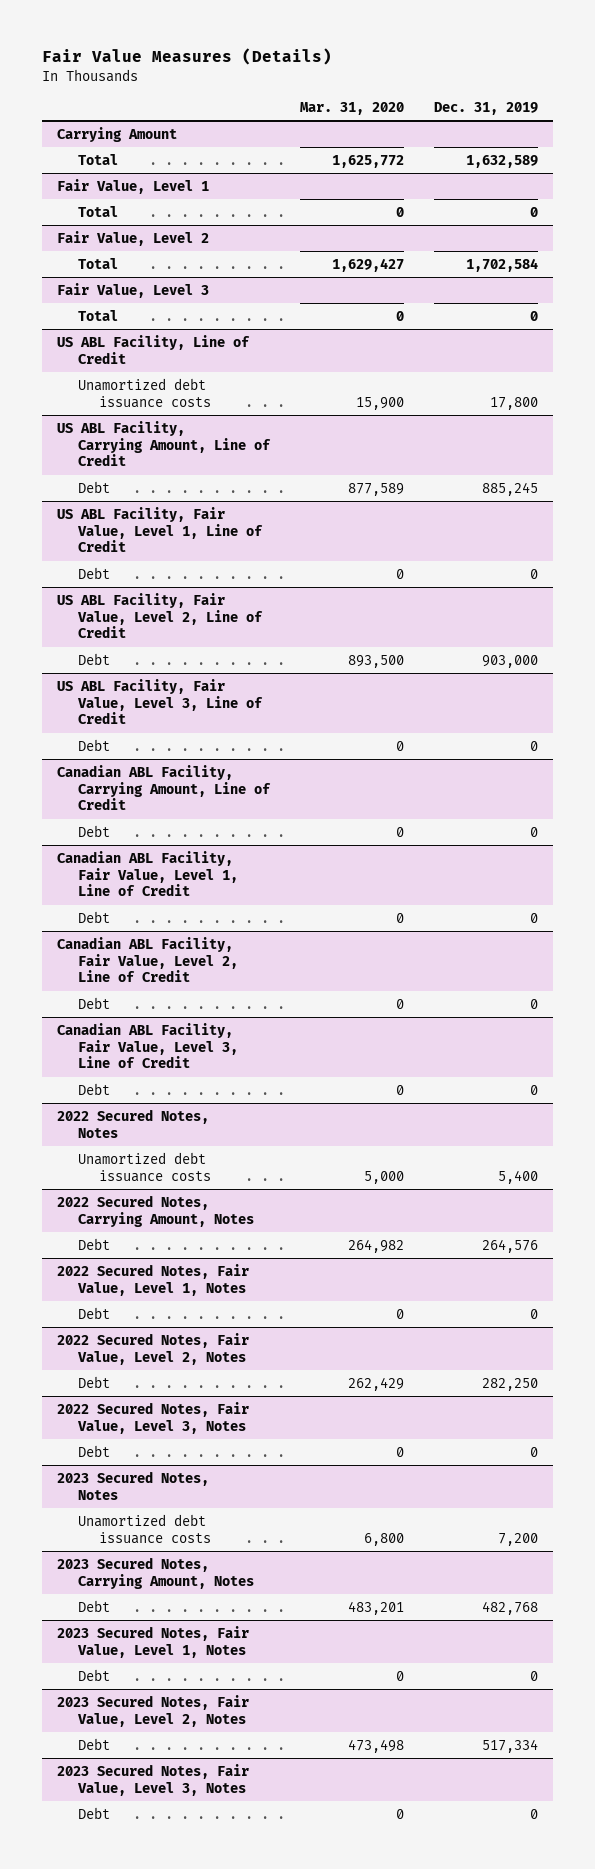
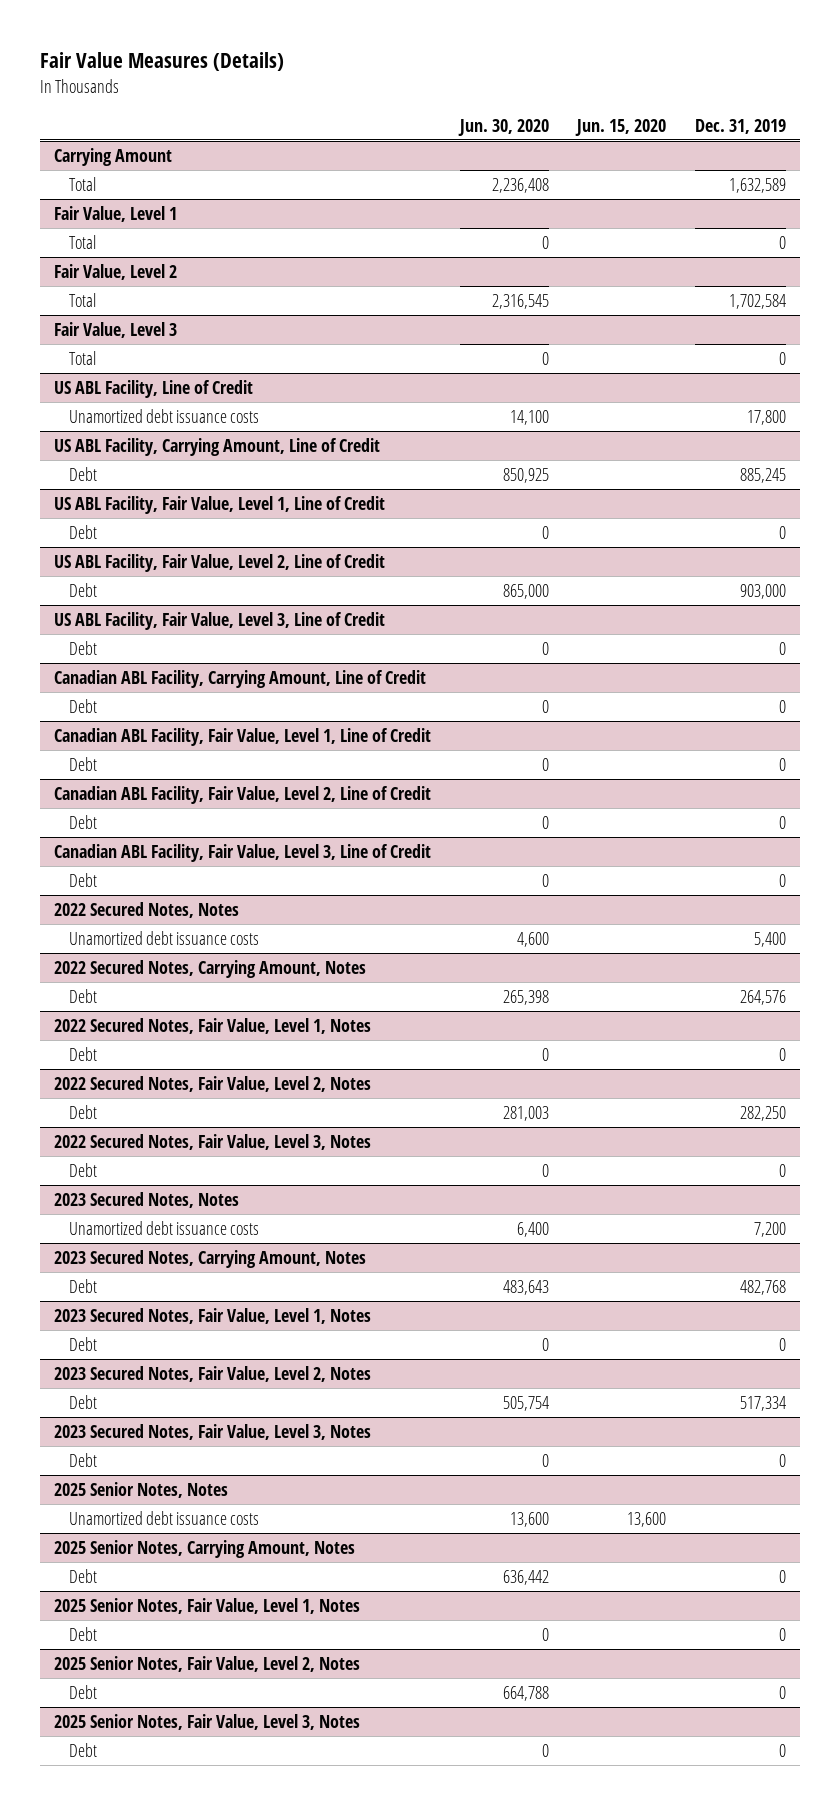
- | Mar. 31, 2020 | Dec. 31, 2019
+ | Jun. 30, 2020 | Jun. 15, 2020 | Dec. 31, 2019
+ 2025 Senior Notes, Notes
+ Unamortized debt issuance costs | 13,600 | 13,600 |
+ 2025 Senior Notes, Carrying Amount, Notes
+ Debt | 636,442 | | 0
+ 2025 Senior Notes, Fair Value, Level 1, Notes
+ Debt | 0 | | 0
+ 2025 Senior Notes, Fair Value, Level 2, Notes
+ Debt | 664,788 | | 0
+ 2025 Senior Notes, Fair Value, Level 3, Notes
+ Debt | 0 | | 0

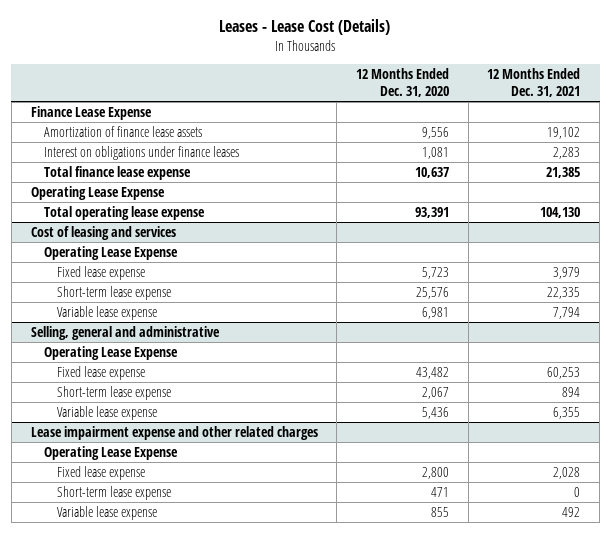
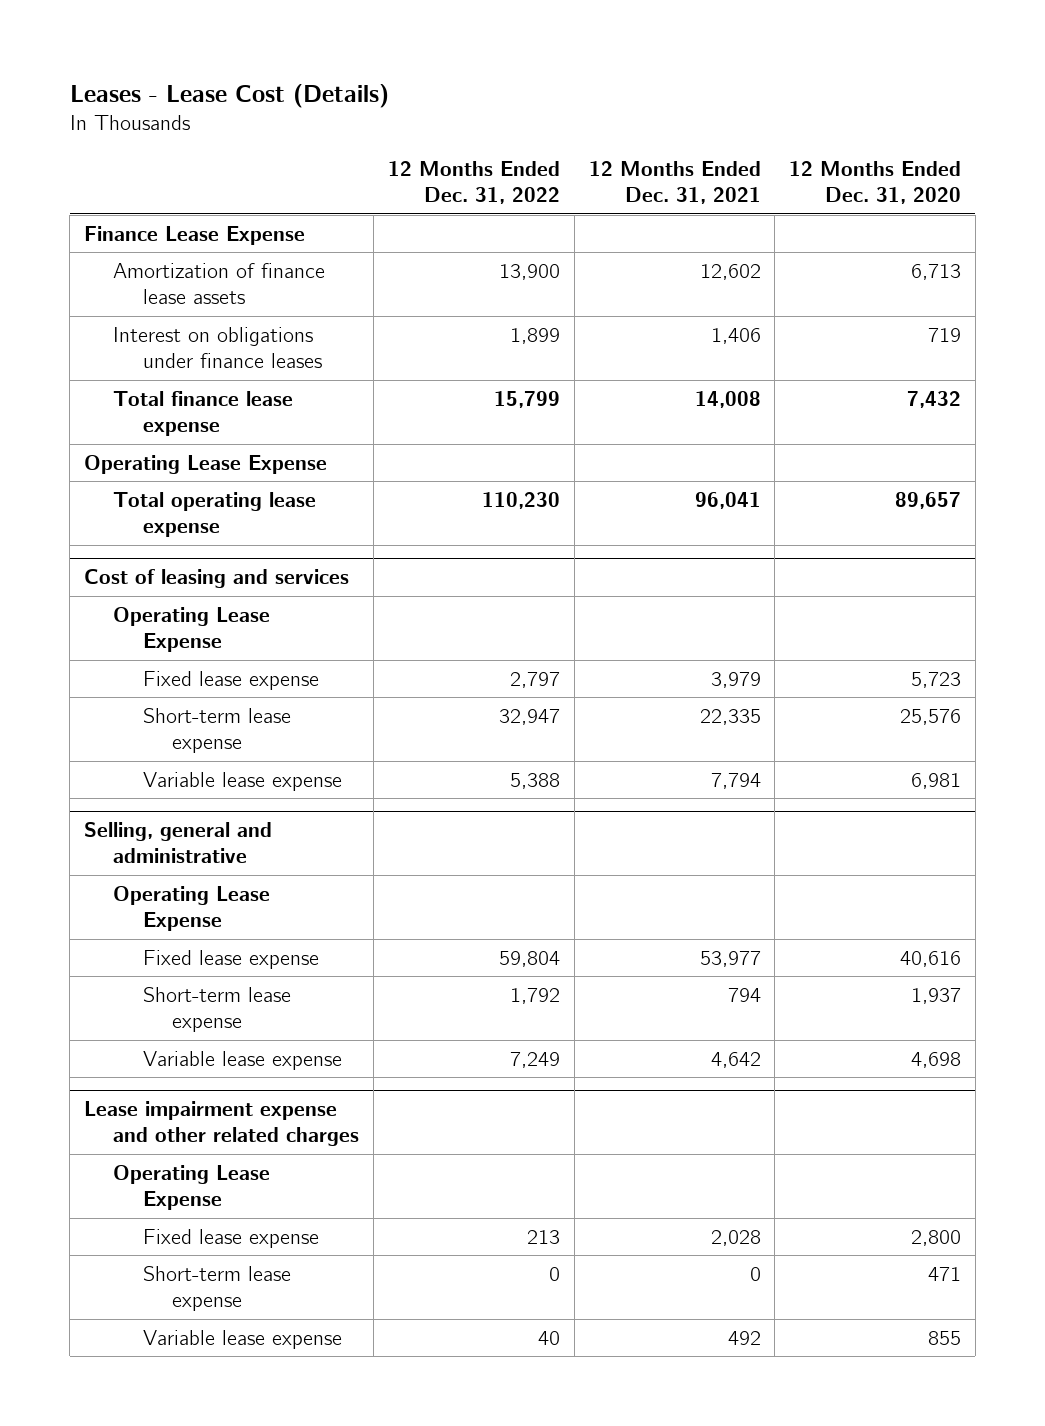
- | 12 Months Ended Dec. 31, 2020 | 12 Months Ended Dec. 31, 2021
+ | 12 Months Ended Dec. 31, 2022 | 12 Months Ended Dec. 31, 2021 | 12 Months Ended Dec. 31, 2020
- Amortization of finance lease assets | 9,556 | 19,102
- Interest on obligations under finance leases | 1,081 | 2,283
- Total finance lease expense | 10,637 | 21,385
+ Amortization of finance lease assets | 13,900 | 12,602 | 6,713
+ Interest on obligations under finance leases | 1,899 | 1,406 | 719
+ Total finance lease expense | 15,799 | 14,008 | 7,432
- Total operating lease expense | 93,391 | 104,130
+ Total operating lease expense | 110,230 | 96,041 | 89,657
@ Selling, general and administrative
- Fixed lease expense | 43,482 | 60,253
- Short-term lease expense | 2,067 | 894
- Variable lease expense | 5,436 | 6,355
+ Fixed lease expense | 59,804 | 53,977 | 40,616
+ Short-term lease expense | 1,792 | 794 | 1,937
+ Variable lease expense | 7,249 | 4,642 | 4,698

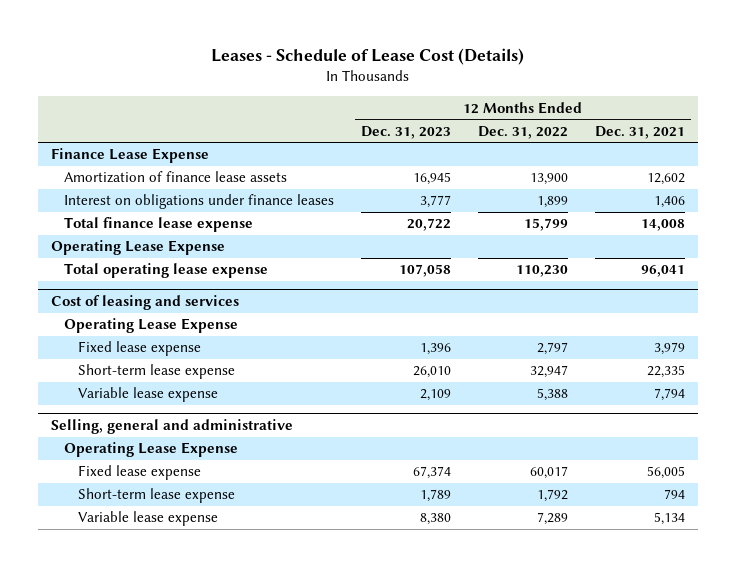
- Leases - Lease Cost (Details)
+ Leases - Schedule of Lease Cost (Details)
- | 12 Months Ended Dec. 31, 2022 | 12 Months Ended Dec. 31, 2021 | 12 Months Ended Dec. 31, 2020
+ | 12 Months Ended Dec. 31, 2023 | 12 Months Ended Dec. 31, 2022 | 12 Months Ended Dec. 31, 2021
@ Selling, general and administrative
- Fixed lease expense | 59,804 | 53,977 | 40,616
+ Fixed lease expense | 67,374 | 60,017 | 56,005
- Variable lease expense | 7,249 | 4,642 | 4,698
- Lease impairment expense and other related charges
- Operating Lease Expense
- Fixed lease expense | 213 | 2,028 | 2,800
- Short-term lease expense | 0 | 0 | 471
- Variable lease expense | 40 | 492 | 855
@ Selling, general and administrative
+ Variable lease expense | 8,380 | 7,289 | 5,134

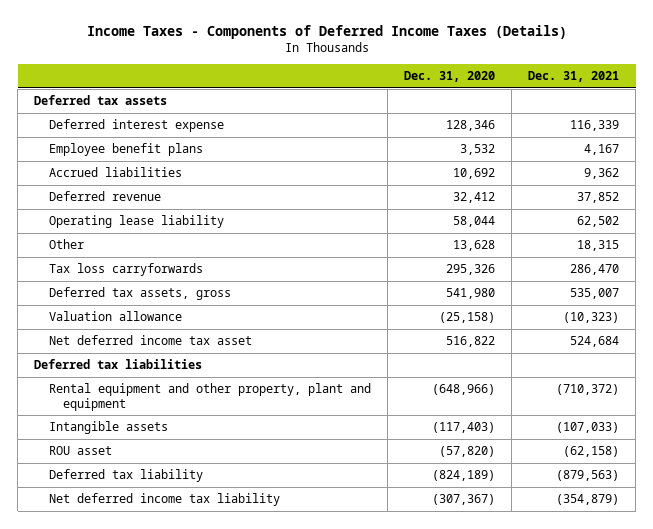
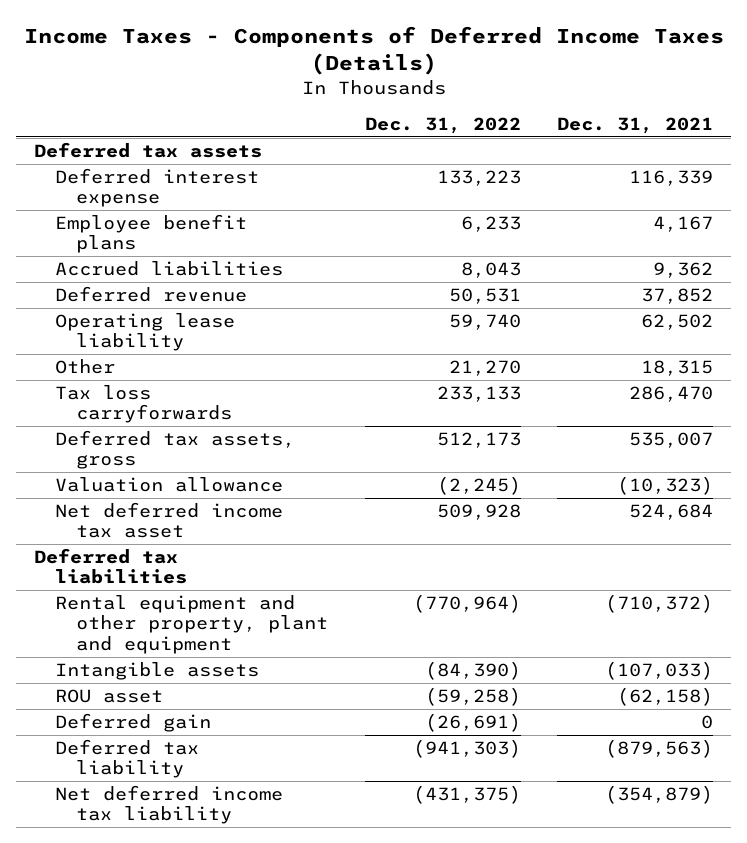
- | Dec. 31, 2020 | Dec. 31, 2021
+ | Dec. 31, 2022 | Dec. 31, 2021
+ Deferred gain | (26,691) | 0

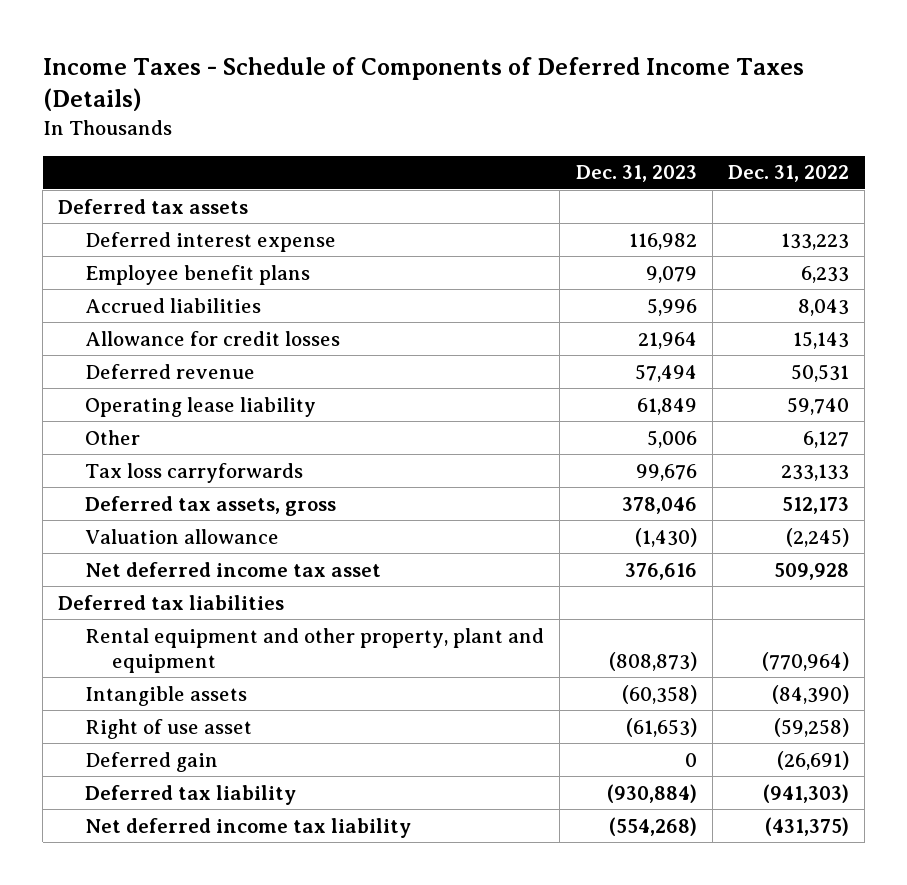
- Income Taxes - Components of Deferred Income Taxes (Details)
+ Income Taxes - Schedule of Components of Deferred Income Taxes (Details)
- | Dec. 31, 2022 | Dec. 31, 2021
+ | Dec. 31, 2023 | Dec. 31, 2022
+ Allowance for credit losses | 21,964 | 15,143
- Other | 21,270 | 18,315
+ Other | 5,006 | 6,127
- ROU asset | (59,258) | (62,158)
+ Right of use asset | (61,653) | (59,258)

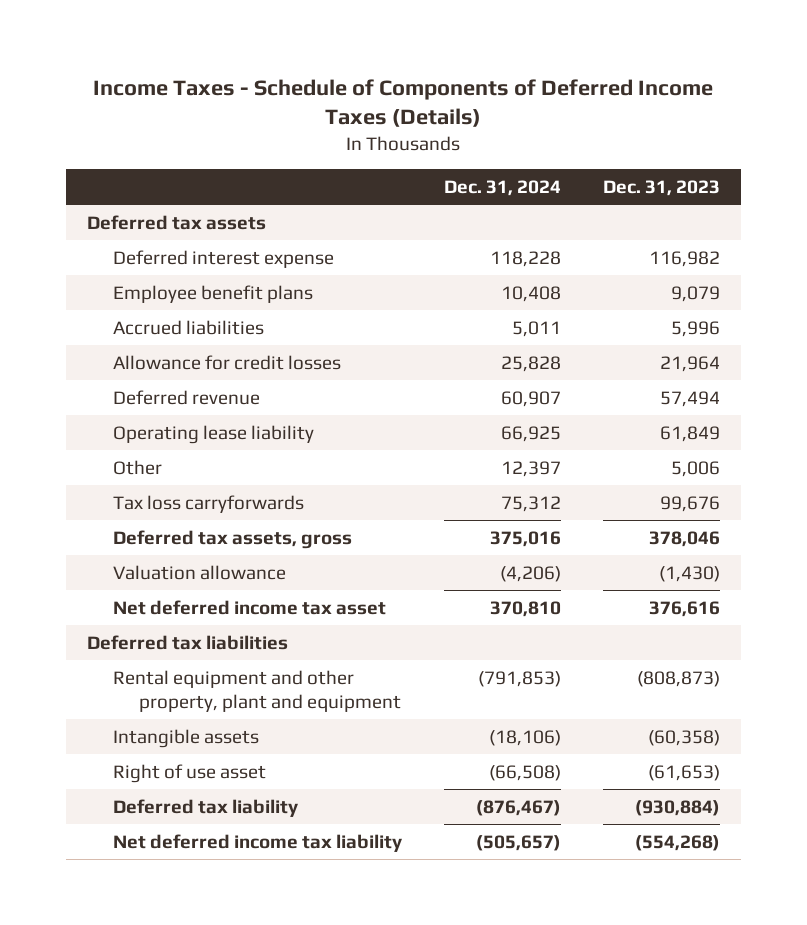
- | Dec. 31, 2023 | Dec. 31, 2022
+ | Dec. 31, 2024 | Dec. 31, 2023
- Deferred gain | 0 | (26,691)

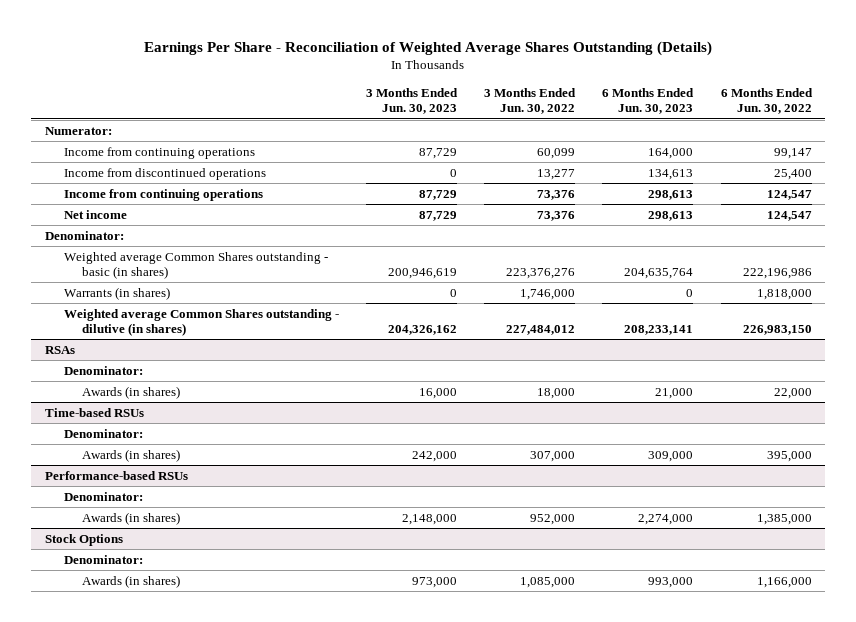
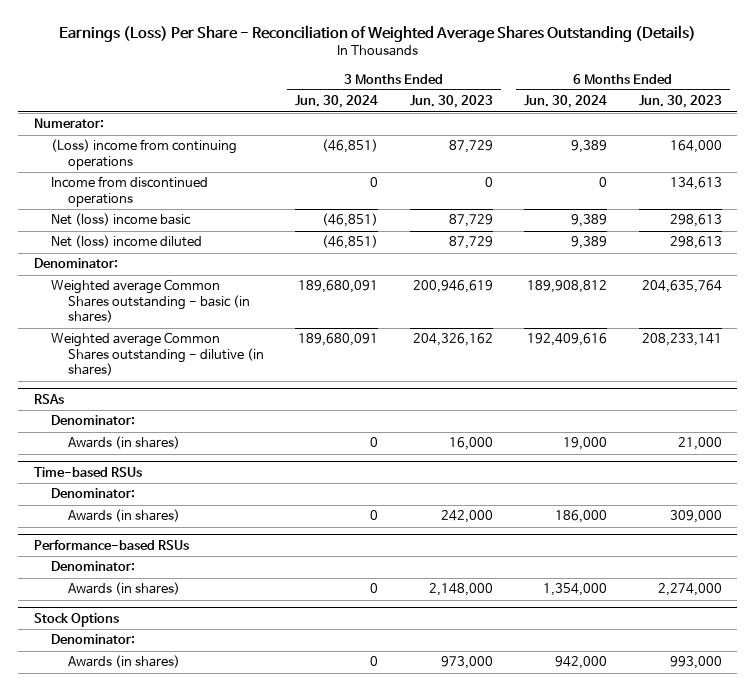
- Earnings Per Share - Reconciliation of Weighted Average Shares Outstanding (Details)
+ Earnings (Loss) Per Share - Reconciliation of Weighted Average Shares Outstanding (Details)
- | 3 Months Ended Jun. 30, 2023 | 3 Months Ended Jun. 30, 2022 | 6 Months Ended Jun. 30, 2023 | 6 Months Ended Jun. 30, 2022
+ | 3 Months Ended Jun. 30, 2024 | 3 Months Ended Jun. 30, 2023 | 6 Months Ended Jun. 30, 2024 | 6 Months Ended Jun. 30, 2023
- Income from continuing operations | 87,729 | 60,099 | 164,000 | 99,147
+ (Loss) income from continuing operations | (46,851) | 87,729 | 9,389 | 164,000
- Income from continuing operations | 87,729 | 73,376 | 298,613 | 124,547
- Net income | 87,729 | 73,376 | 298,613 | 124,547
+ Net (loss) income basic | (46,851) | 87,729 | 9,389 | 298,613
+ Net (loss) income diluted | (46,851) | 87,729 | 9,389 | 298,613
- Warrants (in shares) | 0 | 1,746,000 | 0 | 1,818,000

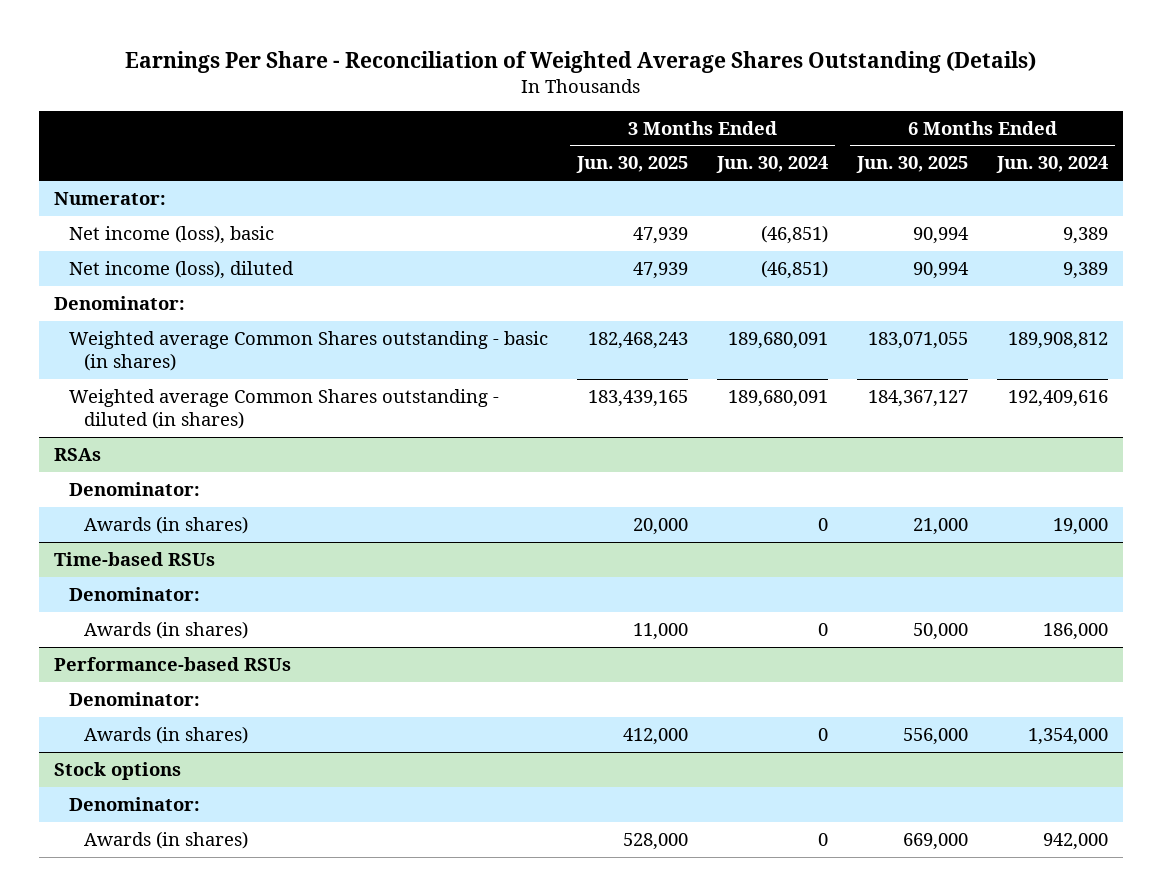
- Earnings (Loss) Per Share - Reconciliation of Weighted Average Shares Outstanding (Details)
+ Earnings Per Share - Reconciliation of Weighted Average Shares Outstanding (Details)
- | 3 Months Ended Jun. 30, 2024 | 3 Months Ended Jun. 30, 2023 | 6 Months Ended Jun. 30, 2024 | 6 Months Ended Jun. 30, 2023
+ | 3 Months Ended Jun. 30, 2025 | 3 Months Ended Jun. 30, 2024 | 6 Months Ended Jun. 30, 2025 | 6 Months Ended Jun. 30, 2024
- (Loss) income from continuing operations | (46,851) | 87,729 | 9,389 | 164,000
- Income from discontinued operations | 0 | 0 | 0 | 134,613
- Net (loss) income basic | (46,851) | 87,729 | 9,389 | 298,613
- Net (loss) income diluted | (46,851) | 87,729 | 9,389 | 298,613
+ Net income (loss), basic | 47,939 | (46,851) | 90,994 | 9,389
+ Net income (loss), diluted | 47,939 | (46,851) | 90,994 | 9,389
- Weighted average Common Shares outstanding - dilutive (in shares) | 189,680,091 | 204,326,162 | 192,409,616 | 208,233,141
+ Weighted average Common Shares outstanding - diluted (in shares) | 183,439,165 | 189,680,091 | 184,367,127 | 192,409,616
- Stock Options
+ Stock options

